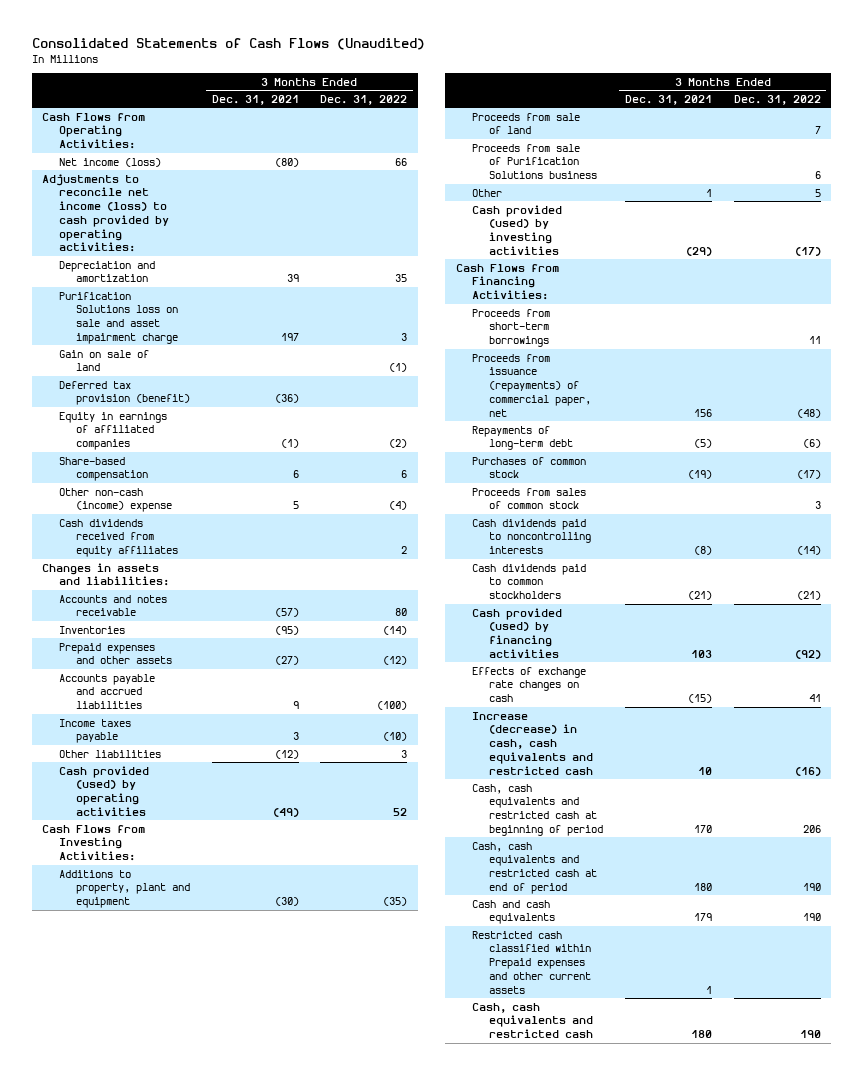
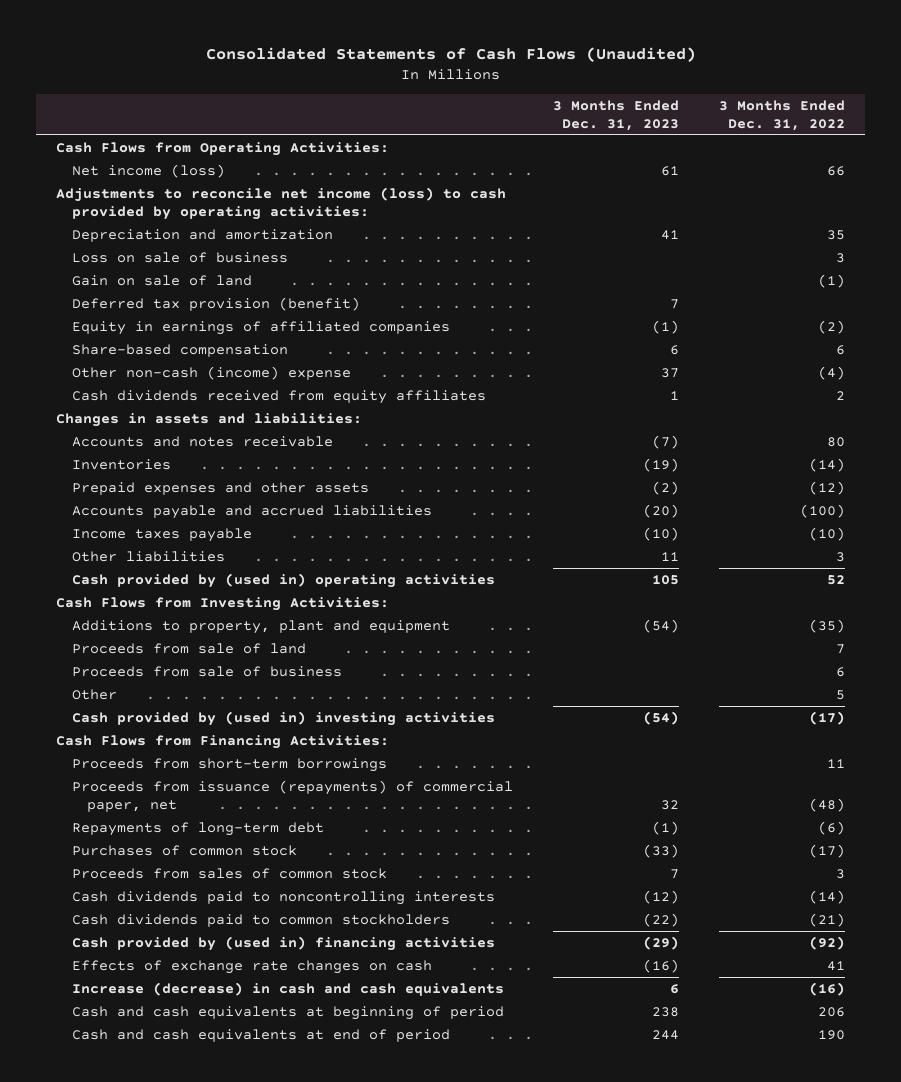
- | 3 Months Ended Dec. 31, 2021 | 3 Months Ended Dec. 31, 2022
+ | 3 Months Ended Dec. 31, 2023 | 3 Months Ended Dec. 31, 2022
- Purification Solutions loss on sale and asset impairment charge | 197 | 3
+ Loss on sale of business | | 3
- Cash provided (used) by operating activities | (49) | 52
+ Cash provided by (used in) operating activities | 105 | 52
- Proceeds from sale of Purification Solutions business | | 6
+ Proceeds from sale of business | | 6
- Cash provided (used) by investing activities | (29) | (17)
+ Cash provided by (used in) investing activities | (54) | (17)
- Cash provided (used) by financing activities | 103 | (92)
+ Cash provided by (used in) financing activities | (29) | (92)
- Increase (decrease) in cash, cash equivalents and restricted cash | 10 | (16)
- Cash, cash equivalents and restricted cash at beginning of period | 170 | 206
- Cash, cash equivalents and restricted cash at end of period | 180 | 190
- Cash and cash equivalents | 179 | 190
- Restricted cash classified within Prepaid expenses and other current assets | 1 |
- Cash, cash equivalents and restricted cash | 180 | 190
+ Increase (decrease) in cash and cash equivalents | 6 | (16)
+ Cash and cash equivalents at beginning of period | 238 | 206
+ Cash and cash equivalents at end of period | 244 | 190

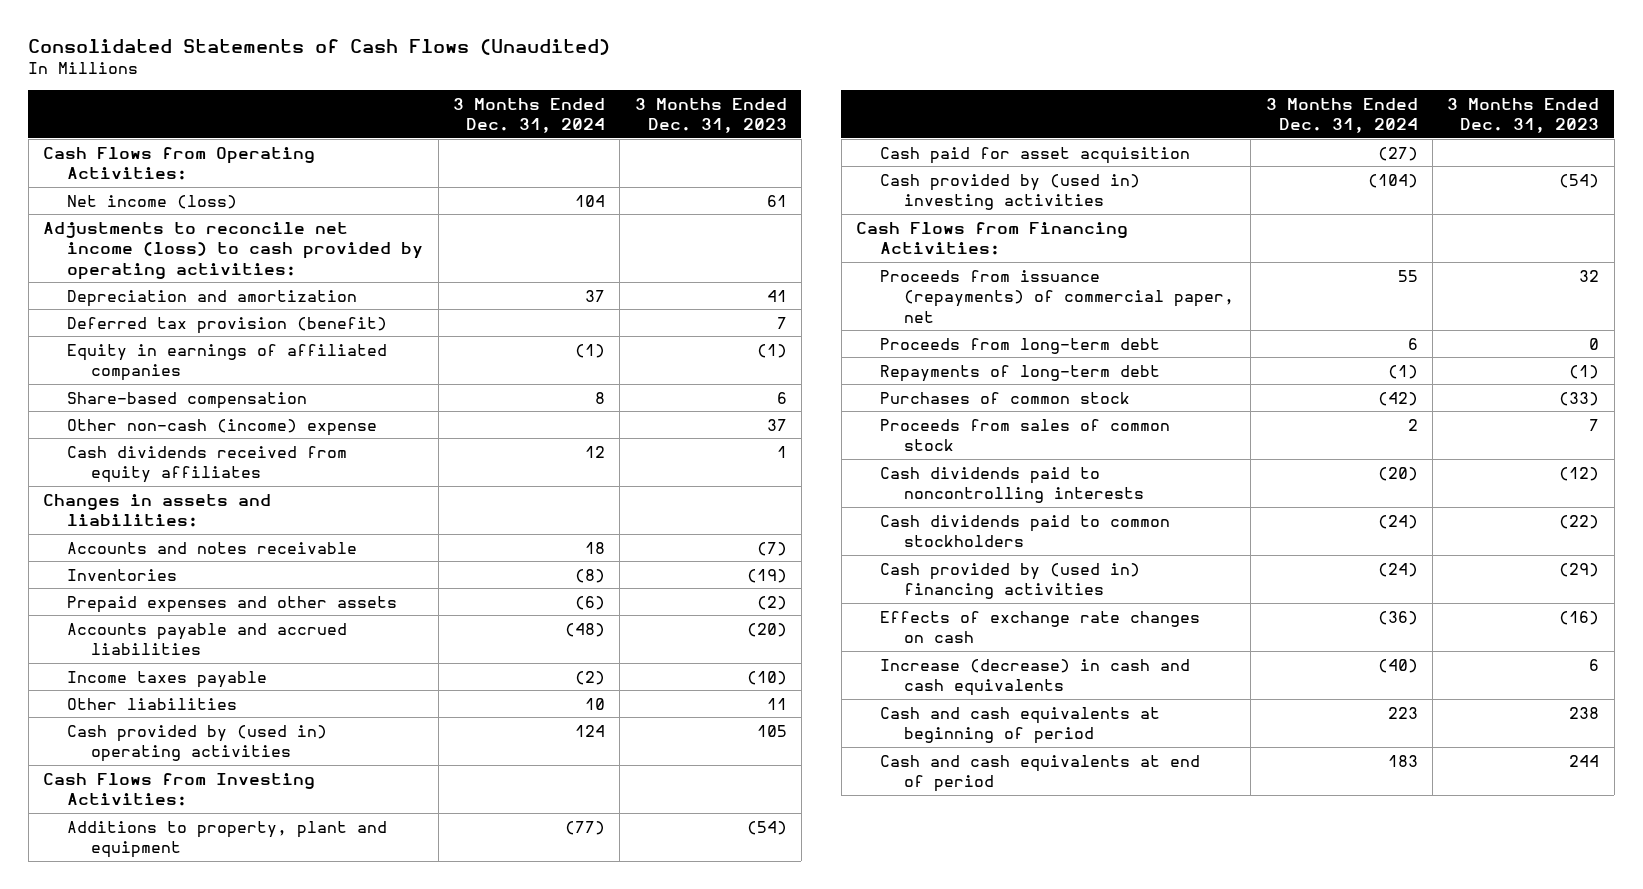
- | 3 Months Ended Dec. 31, 2023 | 3 Months Ended Dec. 31, 2022
+ | 3 Months Ended Dec. 31, 2024 | 3 Months Ended Dec. 31, 2023
- Loss on sale of business | | 3
- Gain on sale of land | | (1)
- Proceeds from sale of land | | 7
- Proceeds from sale of business | | 6
- Other | | 5
+ Cash paid for asset acquisition | (27) |
- Proceeds from short-term borrowings | | 11
+ Proceeds from long-term debt | 6 | 0

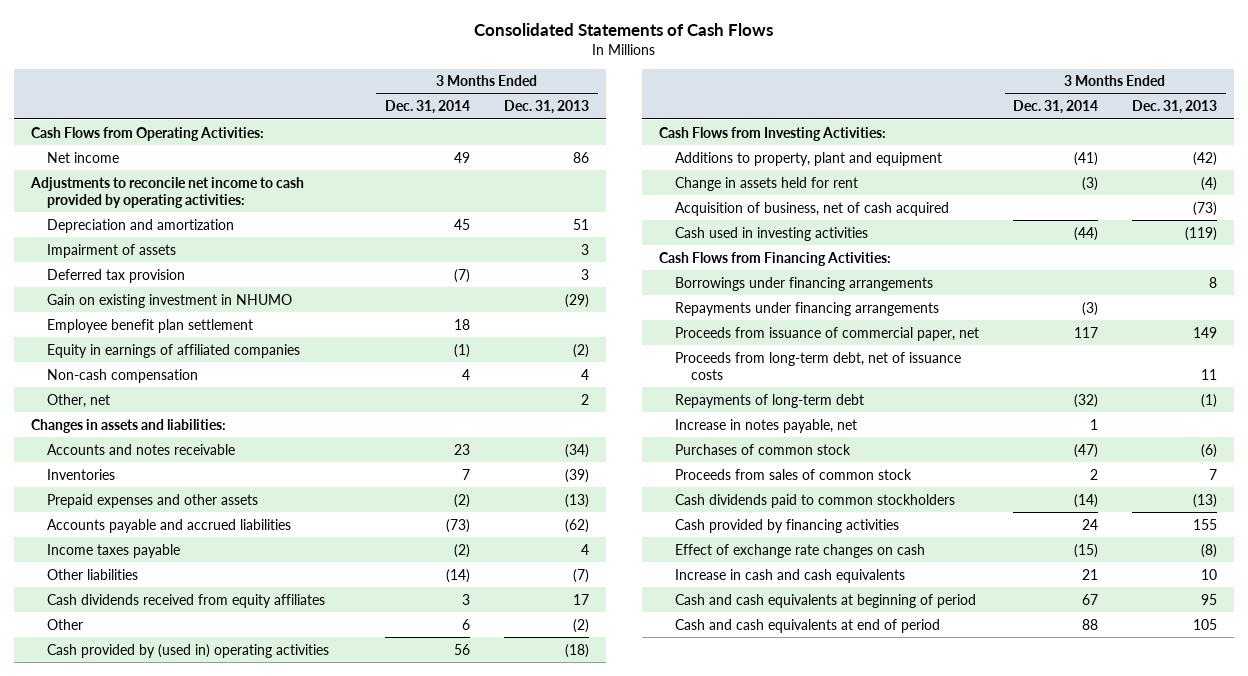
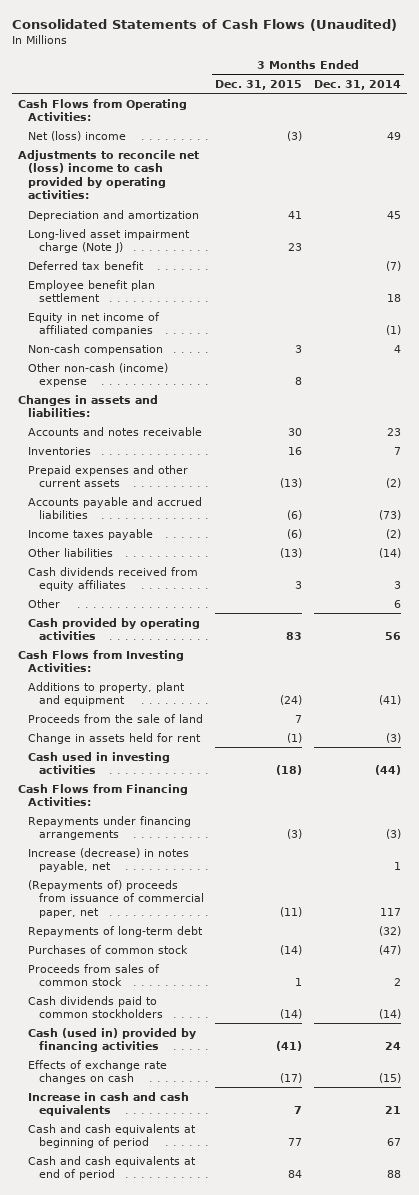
- Consolidated Statements of Cash Flows
+ Consolidated Statements of Cash Flows (Unaudited)
- | 3 Months Ended Dec. 31, 2014 | 3 Months Ended Dec. 31, 2013
+ | 3 Months Ended Dec. 31, 2015 | 3 Months Ended Dec. 31, 2014
- Net income | 49 | 86
- Adjustments to reconcile net income to cash provided by operating activities:
+ Net (loss) income | (3) | 49
+ Adjustments to reconcile net (loss) income to cash provided by operating activities:
- Impairment of assets | | 3
- Deferred tax provision | (7) | 3
- Gain on existing investment in NHUMO | | (29)
+ Long-lived asset impairment charge (Note J) | 23 |
+ Deferred tax benefit | | (7)
- Equity in earnings of affiliated companies | (1) | (2)
+ Equity in net income of affiliated companies | | (1)
- Other, net | | 2
+ Other non-cash (income) expense | 8 |
- Prepaid expenses and other assets | (2) | (13)
+ Prepaid expenses and other current assets | (13) | (2)
- Cash provided by (used in) operating activities | 56 | (18)
+ Cash provided by operating activities | 83 | 56
+ Proceeds from the sale of land | 7 |
- Acquisition of business, net of cash acquired | | (73)
- Borrowings under financing arrangements | | 8
- Proceeds from issuance of commercial paper, net | 117 | 149
- Proceeds from long-term debt, net of issuance costs | | 11
+ Increase (decrease) in notes payable, net | | 1
+ (Repayments of) proceeds from issuance of commercial paper, net | (11) | 117
- Increase in notes payable, net | 1 |
- Cash provided by financing activities | 24 | 155
- Effect of exchange rate changes on cash | (15) | (8)
+ Cash (used in) provided by financing activities | (41) | 24
+ Effects of exchange rate changes on cash | (17) | (15)

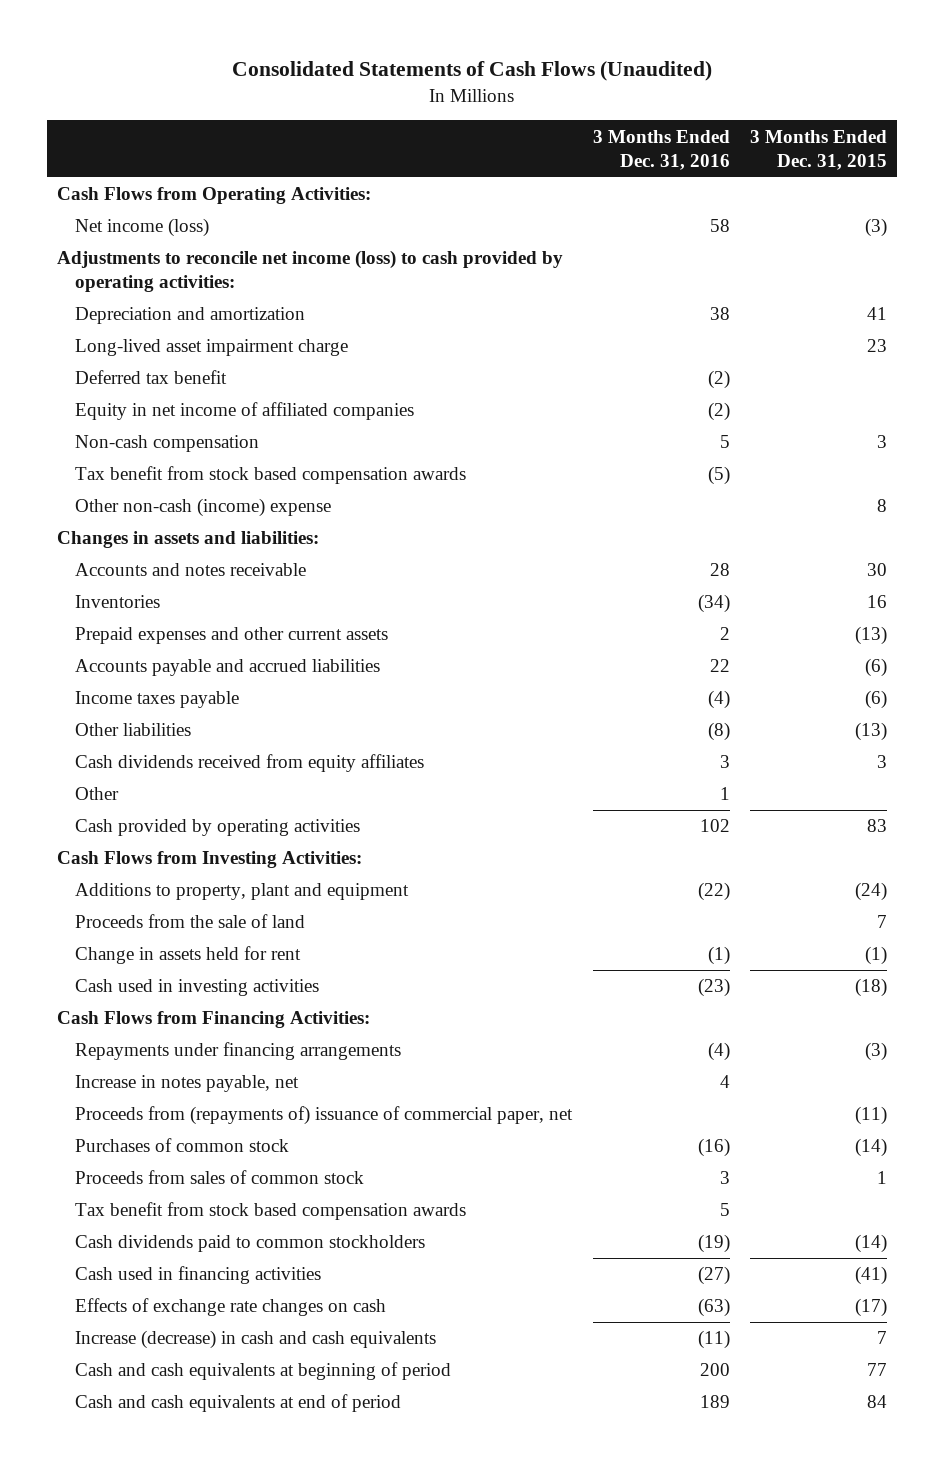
- | 3 Months Ended Dec. 31, 2015 | 3 Months Ended Dec. 31, 2014
+ | 3 Months Ended Dec. 31, 2016 | 3 Months Ended Dec. 31, 2015
- Net (loss) income | (3) | 49
- Adjustments to reconcile net (loss) income to cash provided by operating activities:
+ Net income (loss) | 58 | (3)
+ Adjustments to reconcile net income (loss) to cash provided by operating activities:
- Long-lived asset impairment charge (Note J) | 23 |
+ Long-lived asset impairment charge | | 23
- Employee benefit plan settlement | | 18
+ Tax benefit from stock based compensation awards | (5) |
- Increase (decrease) in notes payable, net | | 1
- (Repayments of) proceeds from issuance of commercial paper, net | (11) | 117
- Repayments of long-term debt | | (32)
+ Increase in notes payable, net | 4 |
+ Proceeds from (repayments of) issuance of commercial paper, net | | (11)
+ Tax benefit from stock based compensation awards | 5 |
- Cash (used in) provided by financing activities | (41) | 24
+ Cash used in financing activities | (27) | (41)
- Increase in cash and cash equivalents | 7 | 21
+ Increase (decrease) in cash and cash equivalents | (11) | 7

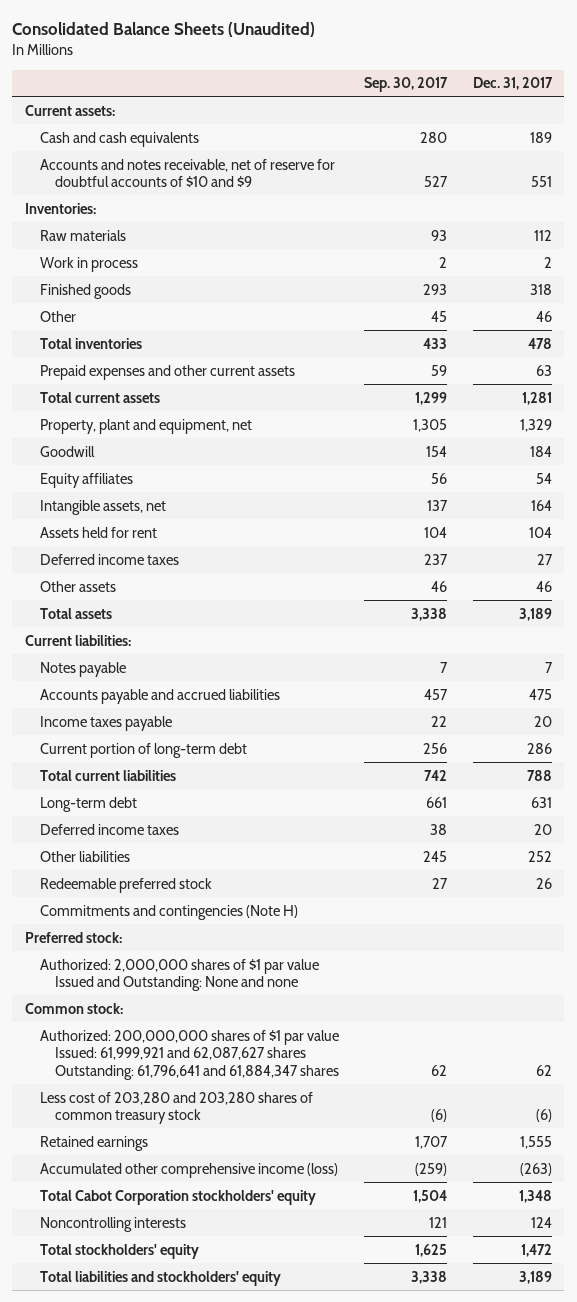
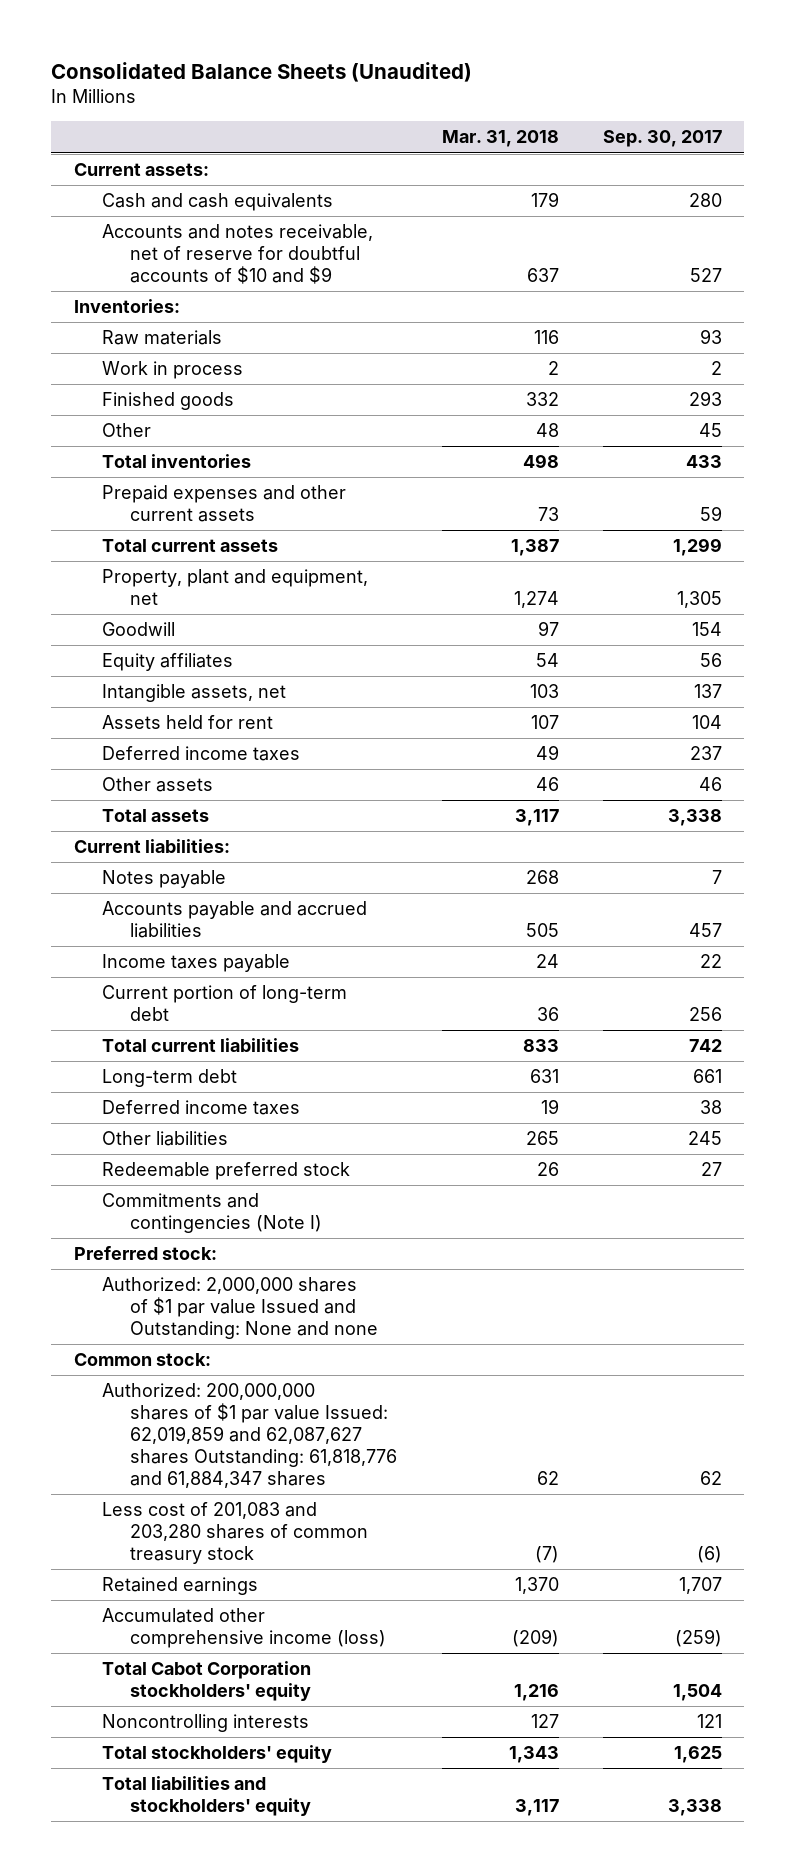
- | Sep. 30, 2017 | Dec. 31, 2017
+ | Mar. 31, 2018 | Sep. 30, 2017
- Commitments and contingencies (Note H)
+ Commitments and contingencies (Note I)
- Authorized: 200,000,000 shares of $1 par value Issued: 61,999,921 and 62,087,627 shares Outstanding: 61,796,641 and 61,884,347 shares | 62 | 62
- Less cost of 203,280 and 203,280 shares of common treasury stock | (6) | (6)
+ Authorized: 200,000,000 shares of $1 par value Issued: 62,019,859 and 62,087,627 shares Outstanding: 61,818,776 and 61,884,347 shares | 62 | 62
+ Less cost of 201,083 and 203,280 shares of common treasury stock | (7) | (6)

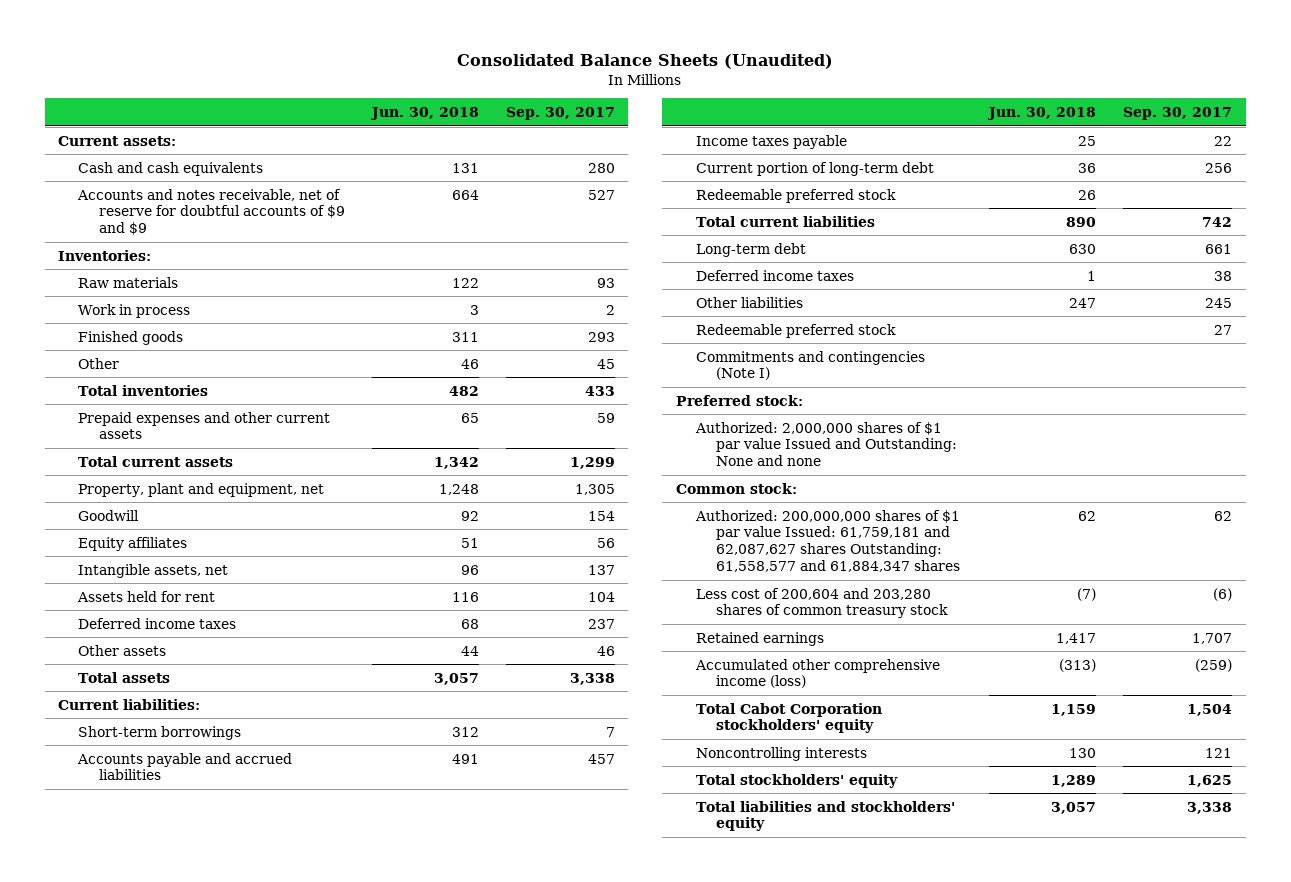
- | Mar. 31, 2018 | Sep. 30, 2017
+ | Jun. 30, 2018 | Sep. 30, 2017
- Accounts and notes receivable, net of reserve for doubtful accounts of $10 and $9 | 637 | 527
+ Accounts and notes receivable, net of reserve for doubtful accounts of $9 and $9 | 664 | 527
- Notes payable | 268 | 7
+ Short-term borrowings | 312 | 7
+ Redeemable preferred stock | 26 |
- Authorized: 200,000,000 shares of $1 par value Issued: 62,019,859 and 62,087,627 shares Outstanding: 61,818,776 and 61,884,347 shares | 62 | 62
- Less cost of 201,083 and 203,280 shares of common treasury stock | (7) | (6)
+ Authorized: 200,000,000 shares of $1 par value Issued: 61,759,181 and 62,087,627 shares Outstanding: 61,558,577 and 61,884,347 shares | 62 | 62
+ Less cost of 200,604 and 203,280 shares of common treasury stock | (7) | (6)

